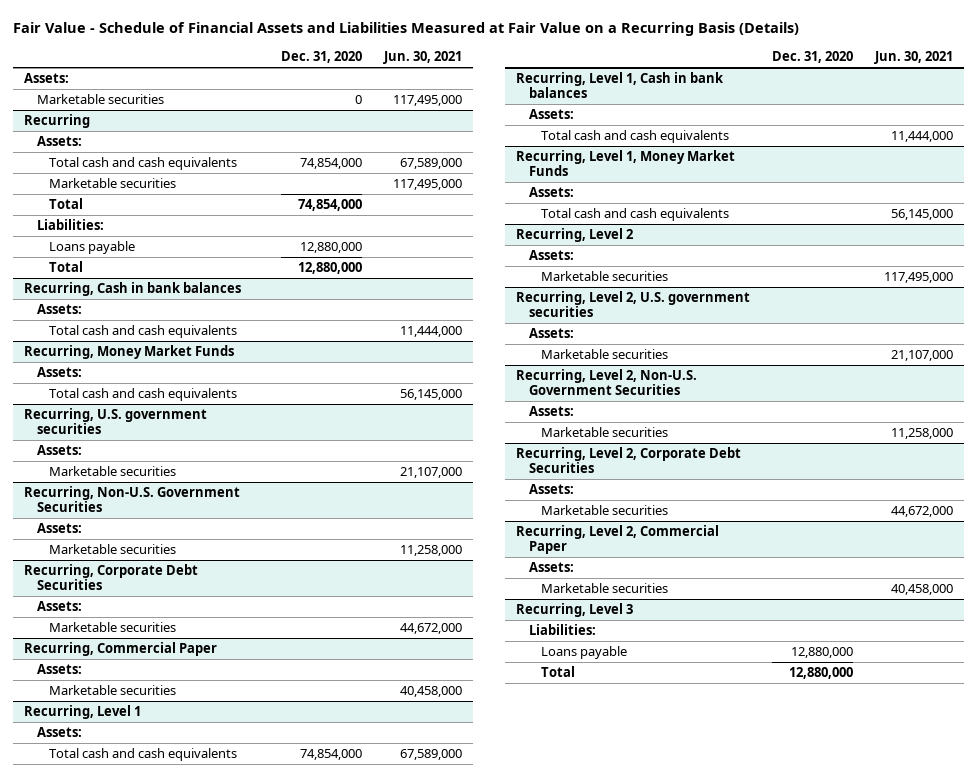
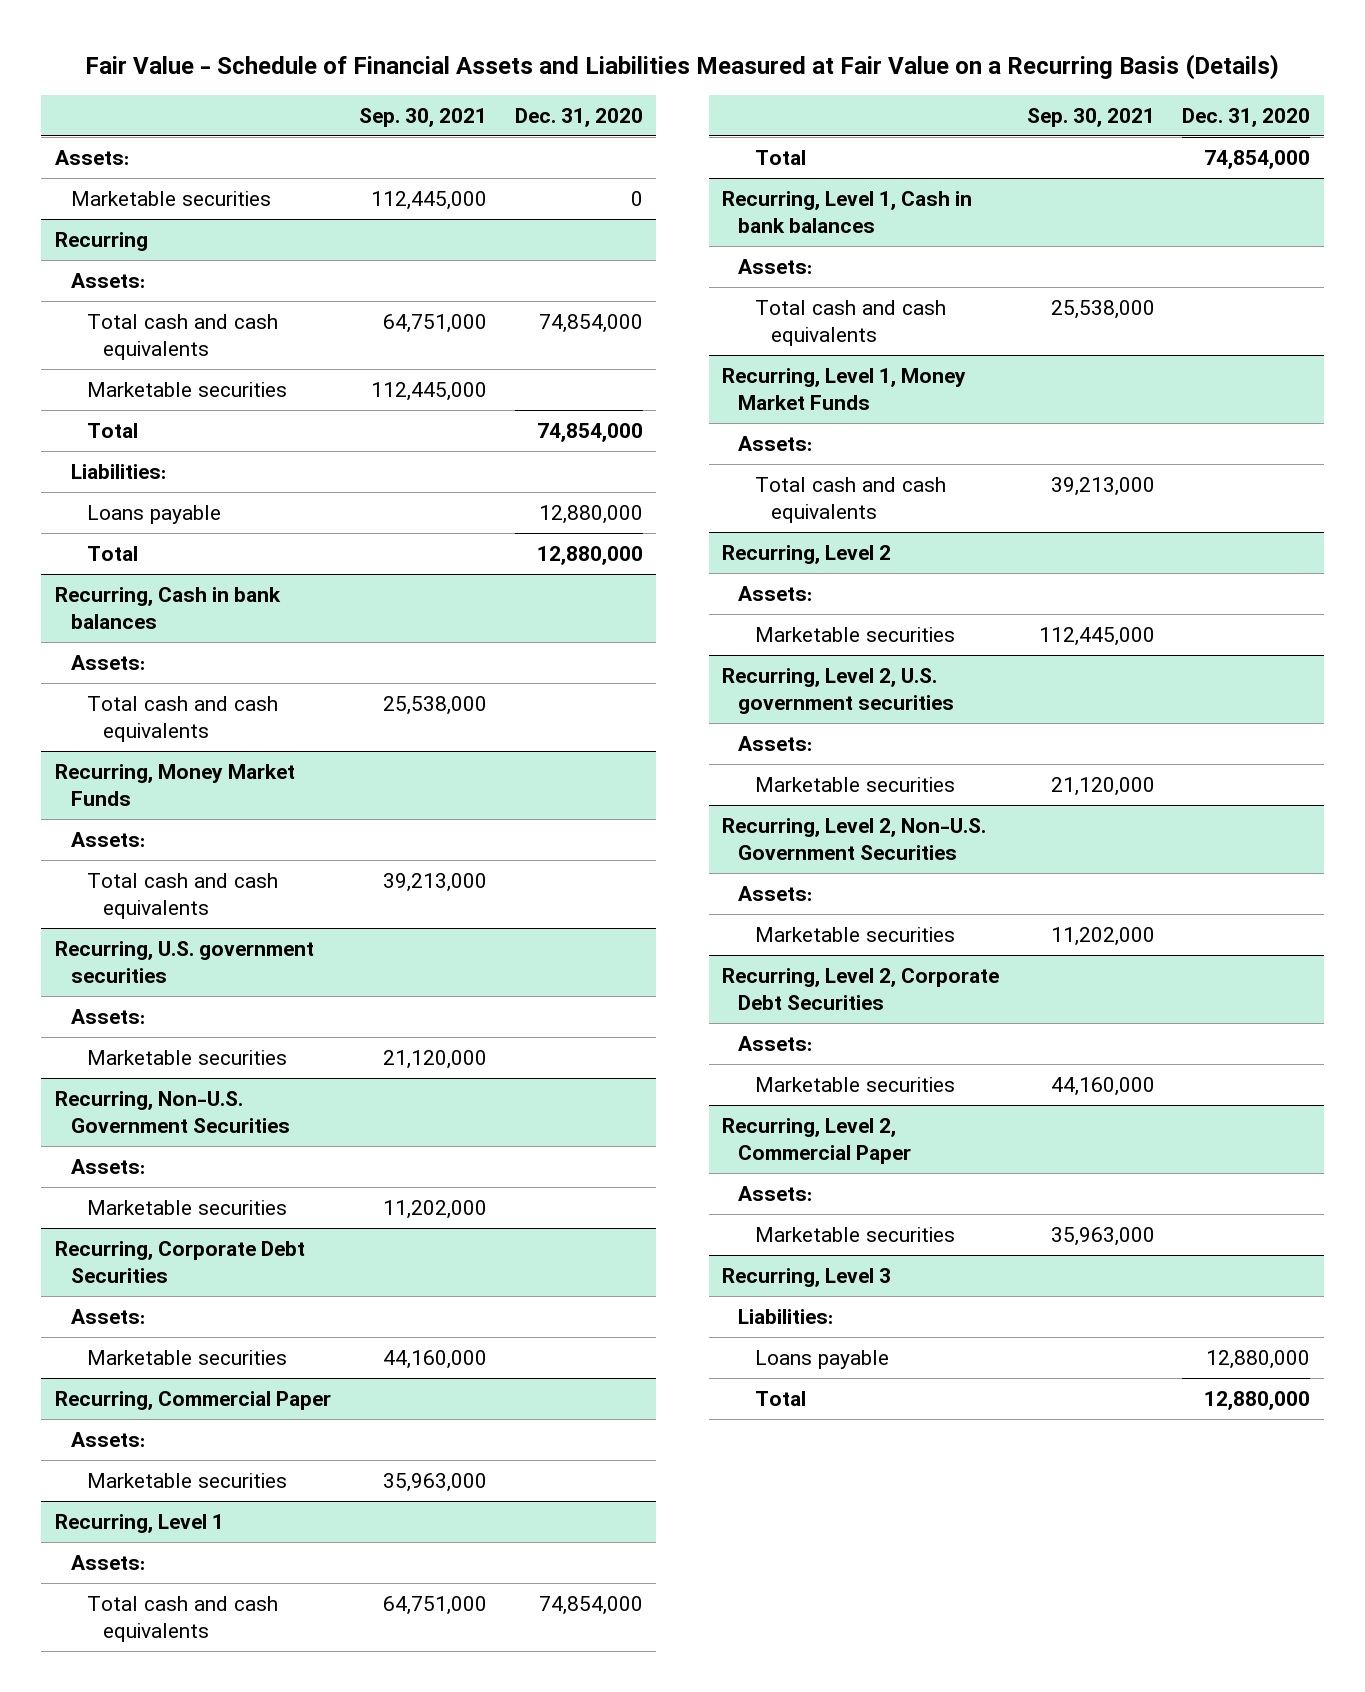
- | Dec. 31, 2020 | Jun. 30, 2021
+ | Sep. 30, 2021 | Dec. 31, 2020
@ Recurring, Level 1
+ Total | | 74,854,000

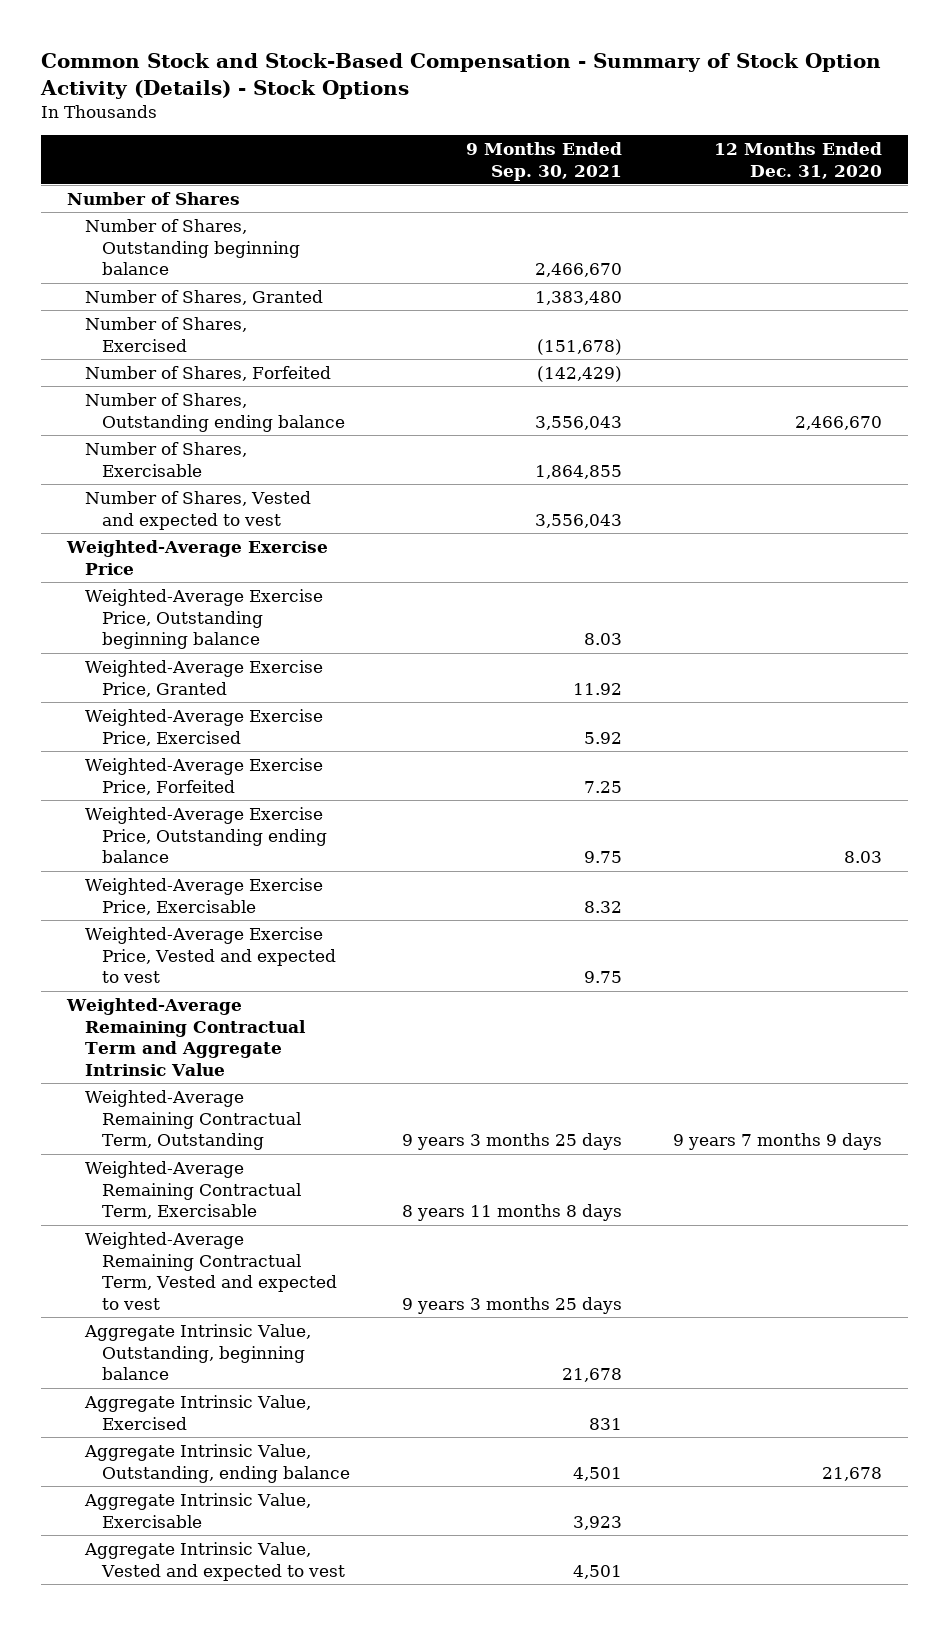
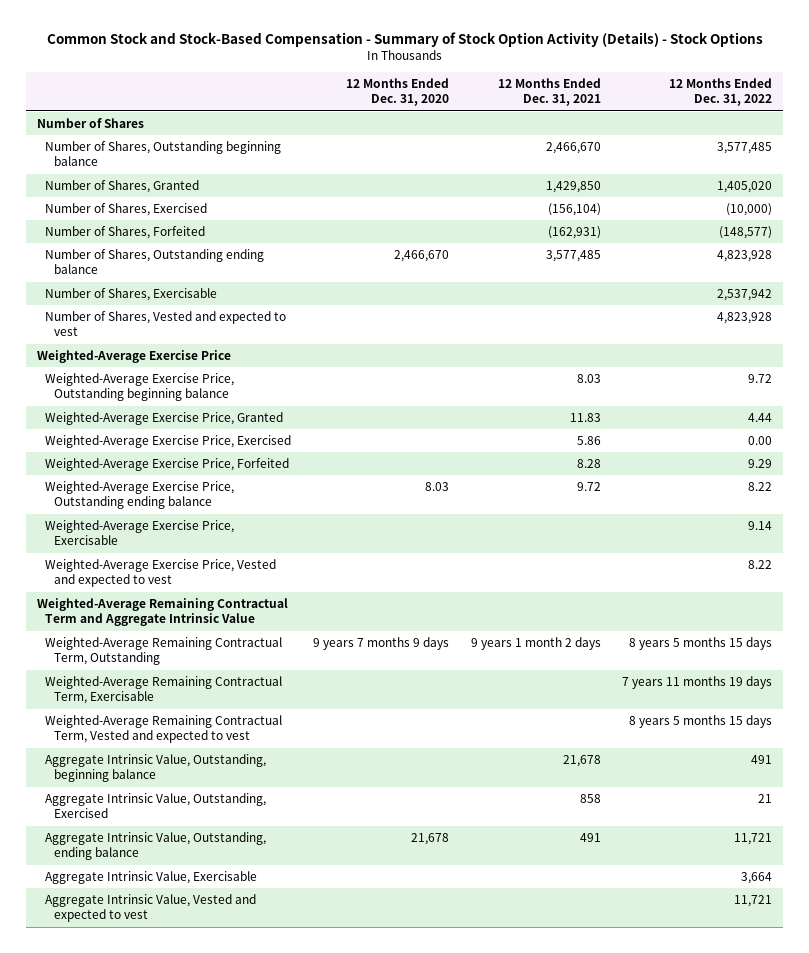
- | 9 Months Ended Sep. 30, 2021 | 12 Months Ended Dec. 31, 2020
+ | 12 Months Ended Dec. 31, 2020 | 12 Months Ended Dec. 31, 2021 | 12 Months Ended Dec. 31, 2022
- Aggregate Intrinsic Value, Exercised | 831 |
+ Aggregate Intrinsic Value, Outstanding, Exercised | | 858 | 21

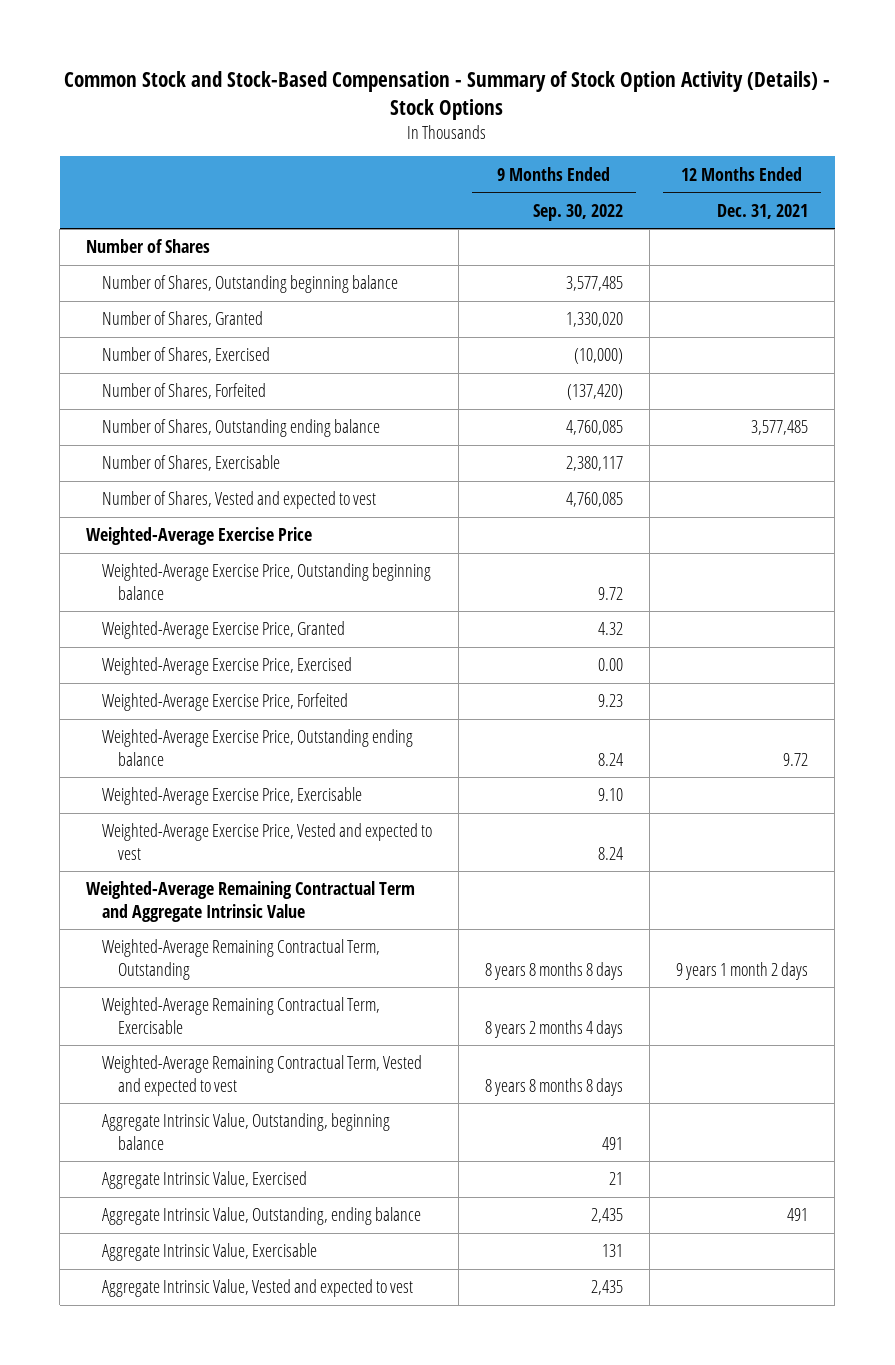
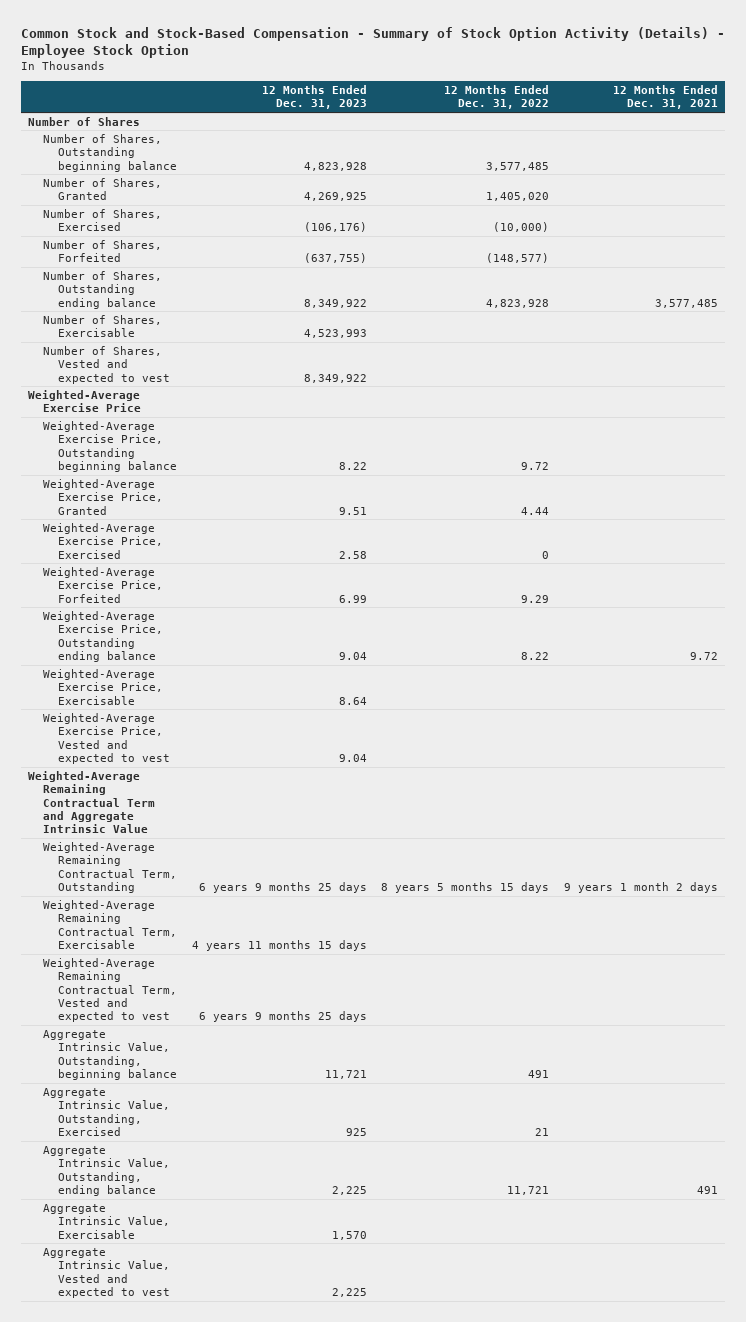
- Common Stock and Stock-Based Compensation - Summary of Stock Option Activity (Details) - Stock Options
+ Common Stock and Stock-Based Compensation - Summary of Stock Option Activity (Details) - Employee Stock Option
- | 9 Months Ended Sep. 30, 2022 | 12 Months Ended Dec. 31, 2021
+ | 12 Months Ended Dec. 31, 2023 | 12 Months Ended Dec. 31, 2022 | 12 Months Ended Dec. 31, 2021
- Aggregate Intrinsic Value, Exercised | 21 |
+ Aggregate Intrinsic Value, Outstanding, Exercised | 925 | 21 |

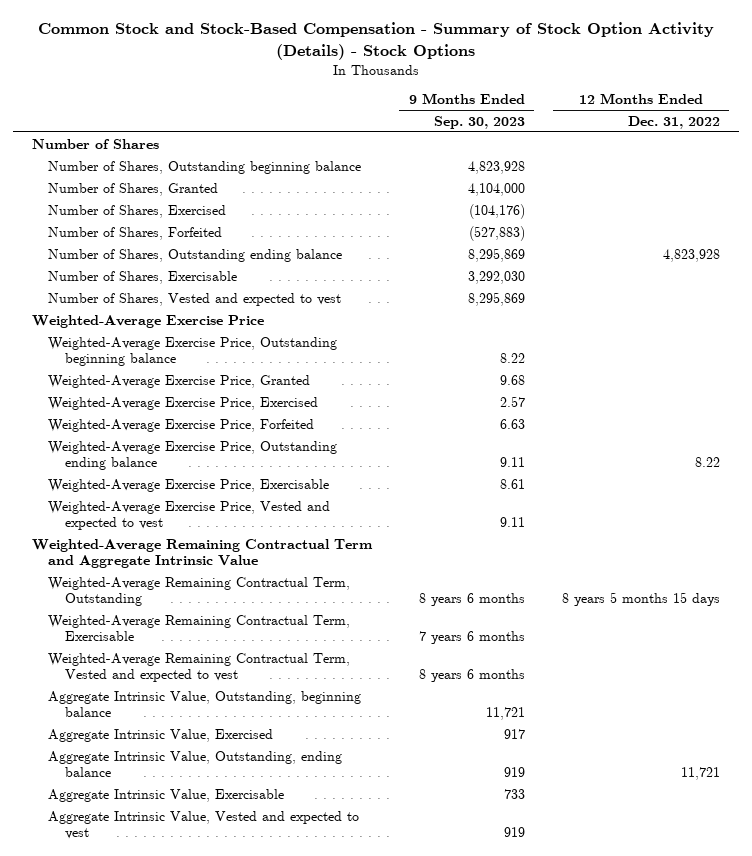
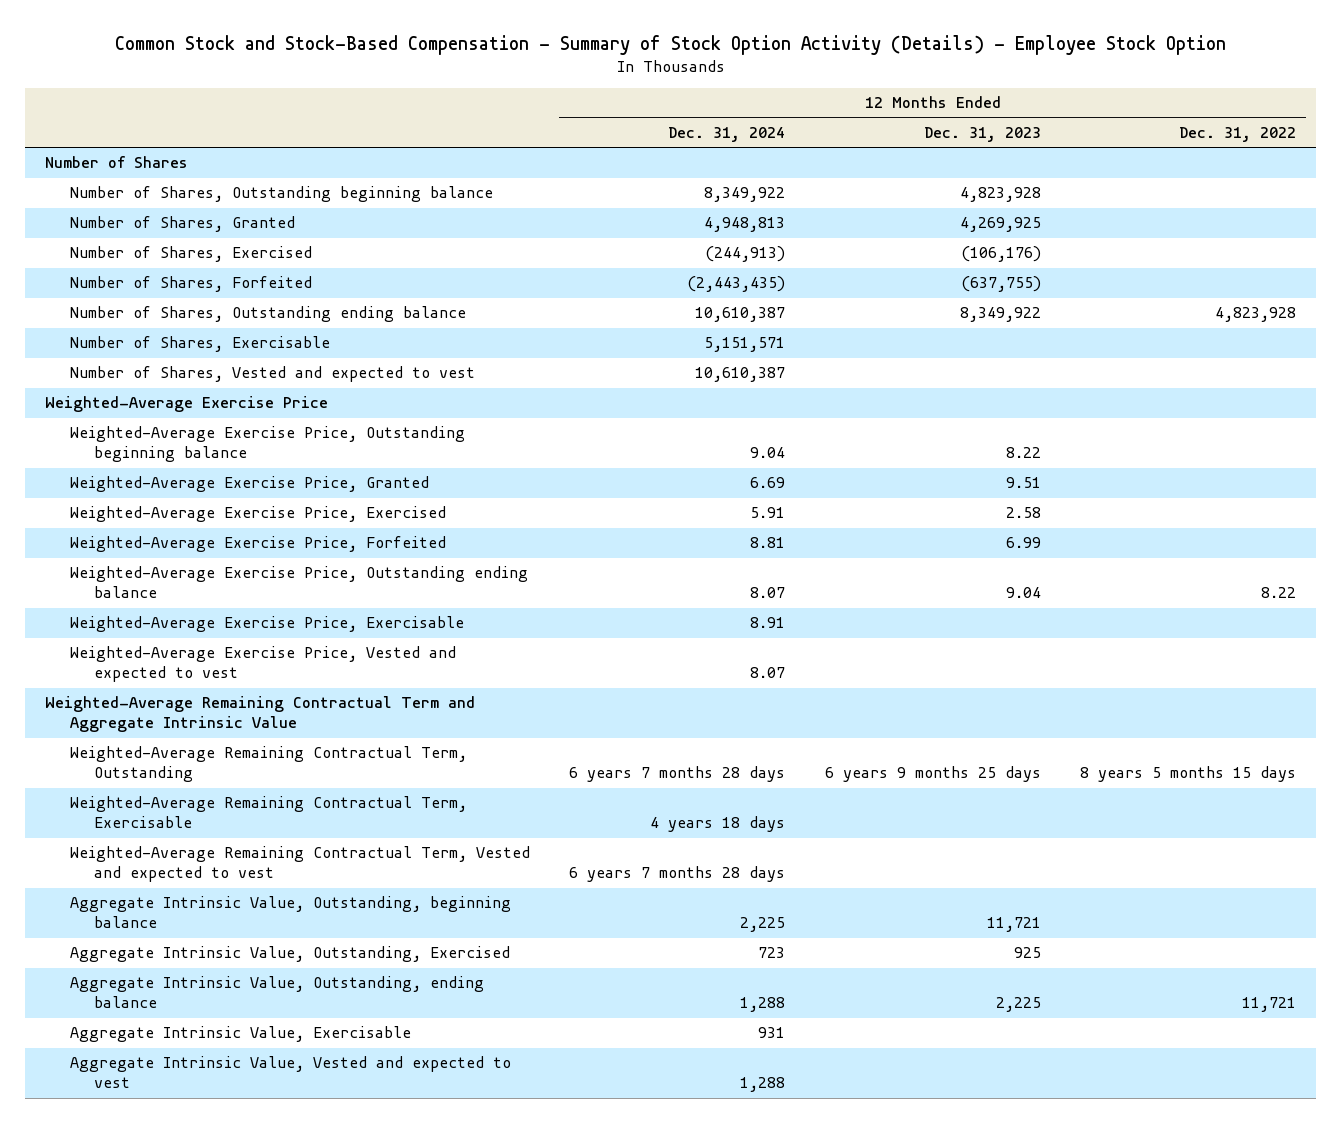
- Common Stock and Stock-Based Compensation - Summary of Stock Option Activity (Details) - Stock Options
+ Common Stock and Stock-Based Compensation - Summary of Stock Option Activity (Details) - Employee Stock Option
- | 9 Months Ended Sep. 30, 2023 | 12 Months Ended Dec. 31, 2022
+ | 12 Months Ended Dec. 31, 2024 | 12 Months Ended Dec. 31, 2023 | 12 Months Ended Dec. 31, 2022
- Aggregate Intrinsic Value, Exercised | 917 |
+ Aggregate Intrinsic Value, Outstanding, Exercised | 723 | 925 |

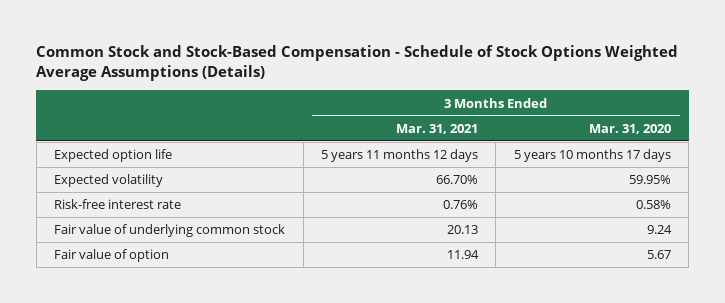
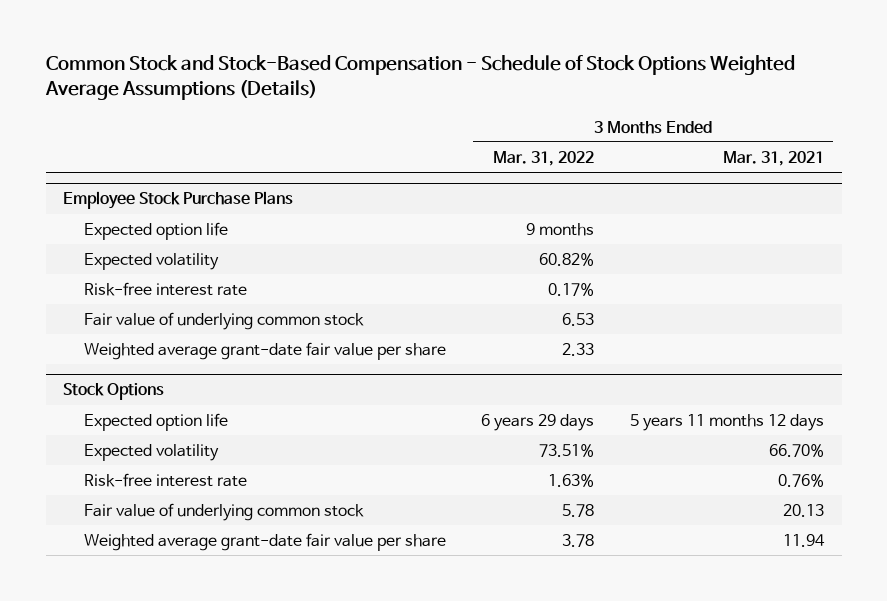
- | 3 Months Ended Mar. 31, 2021 | 3 Months Ended Mar. 31, 2020
+ | 3 Months Ended Mar. 31, 2022 | 3 Months Ended Mar. 31, 2021
+ Employee Stock Purchase Plans
+ Expected option life | 9 months |
+ Expected volatility | 60.82% |
+ Risk-free interest rate | 0.17% |
+ Fair value of underlying common stock | 6.53 |
+ Weighted average grant-date fair value per share | 2.33 |
+ Stock Options
- Fair value of option | 11.94 | 5.67
+ Weighted average grant-date fair value per share | 3.78 | 11.94

